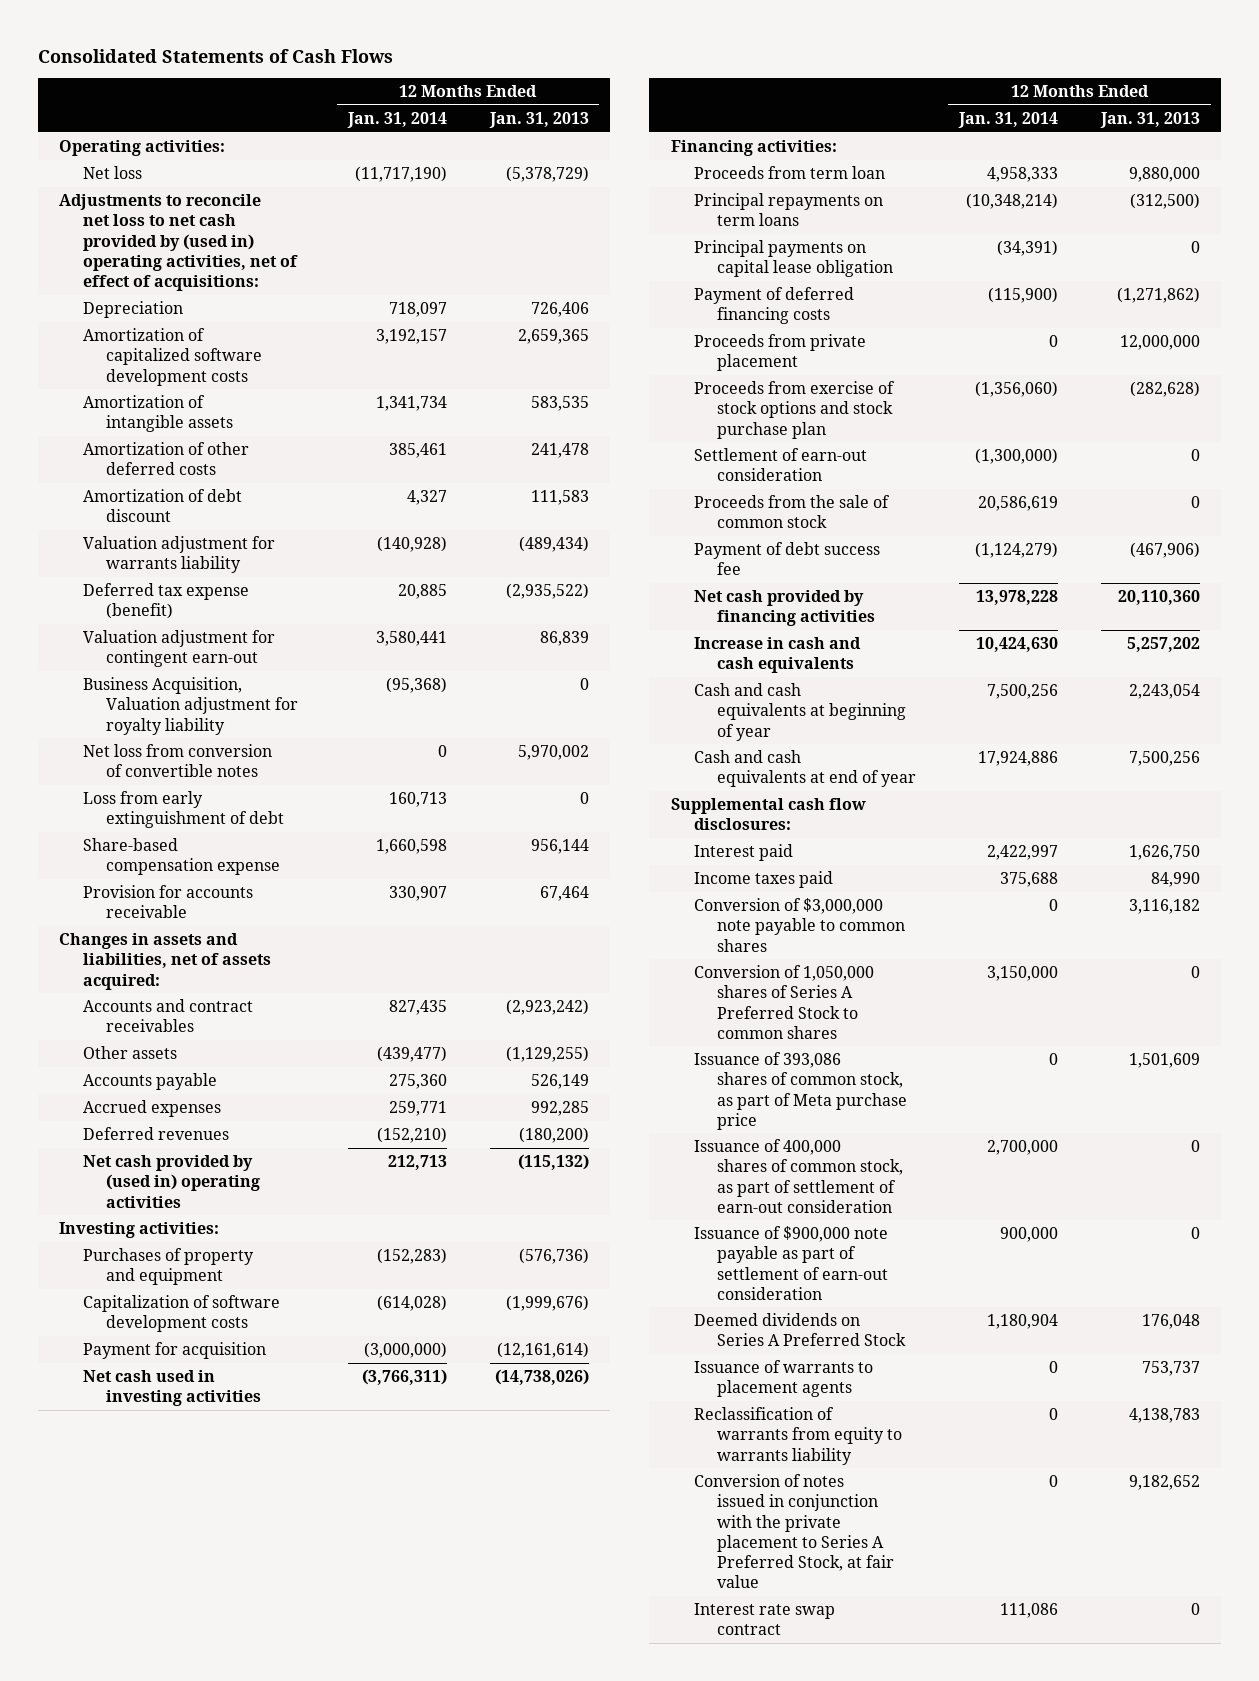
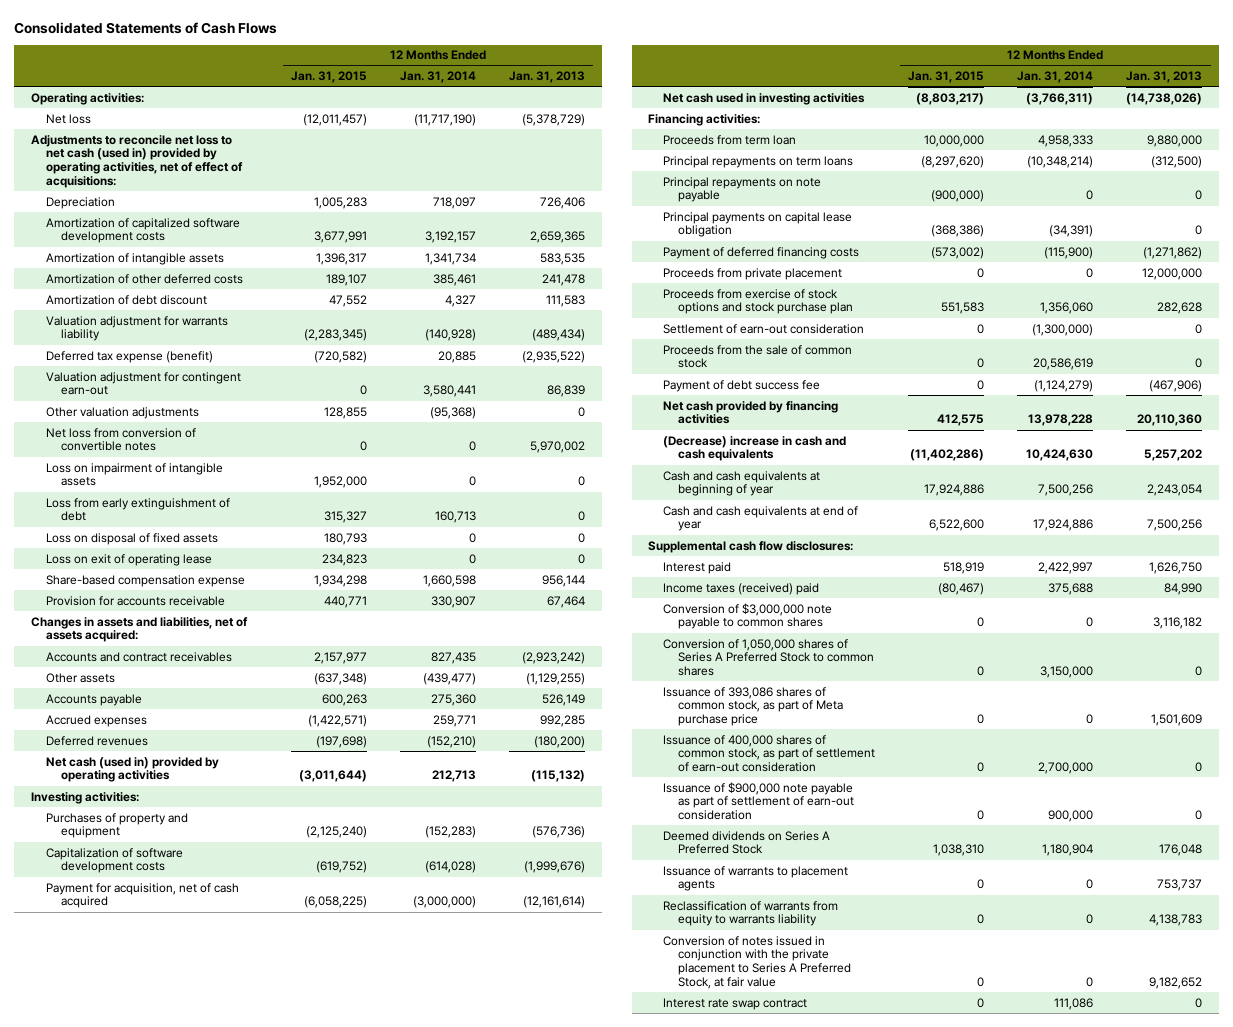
- | 12 Months Ended Jan. 31, 2014 | 12 Months Ended Jan. 31, 2013
+ | 12 Months Ended Jan. 31, 2015 | 12 Months Ended Jan. 31, 2014 | 12 Months Ended Jan. 31, 2013
- Adjustments to reconcile net loss to net cash provided by (used in) operating activities, net of effect of acquisitions:
+ Adjustments to reconcile net loss to net cash (used in) provided by operating activities, net of effect of acquisitions:
- Business Acquisition, Valuation adjustment for royalty liability | (95,368) | 0
+ Other valuation adjustments | 128,855 | (95,368) | 0
+ Loss on impairment of intangible assets | 1,952,000 | 0 | 0
+ Loss on disposal of fixed assets | 180,793 | 0 | 0
+ Loss on exit of operating lease | 234,823 | 0 | 0
- Net cash provided by (used in) operating activities | 212,713 | (115,132)
+ Net cash (used in) provided by operating activities | (3,011,644) | 212,713 | (115,132)
- Payment for acquisition | (3,000,000) | (12,161,614)
+ Payment for acquisition, net of cash acquired | (6,058,225) | (3,000,000) | (12,161,614)
+ Principal repayments on note payable | (900,000) | 0 | 0
- Proceeds from exercise of stock options and stock purchase plan | (1,356,060) | (282,628)
+ Proceeds from exercise of stock options and stock purchase plan | 551,583 | 1,356,060 | 282,628
- Increase in cash and cash equivalents | 10,424,630 | 5,257,202
+ (Decrease) increase in cash and cash equivalents | (11,402,286) | 10,424,630 | 5,257,202
- Income taxes paid | 375,688 | 84,990
+ Income taxes (received) paid | (80,467) | 375,688 | 84,990

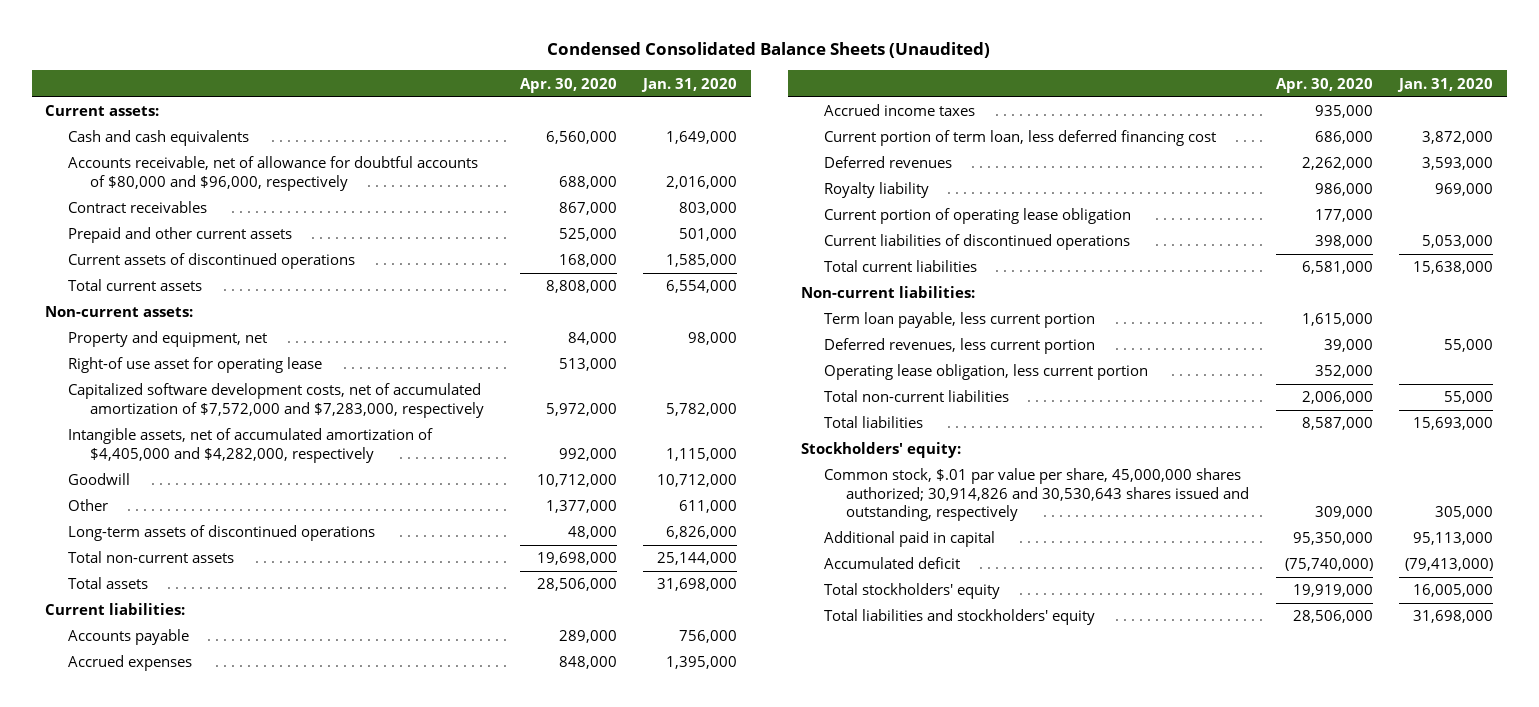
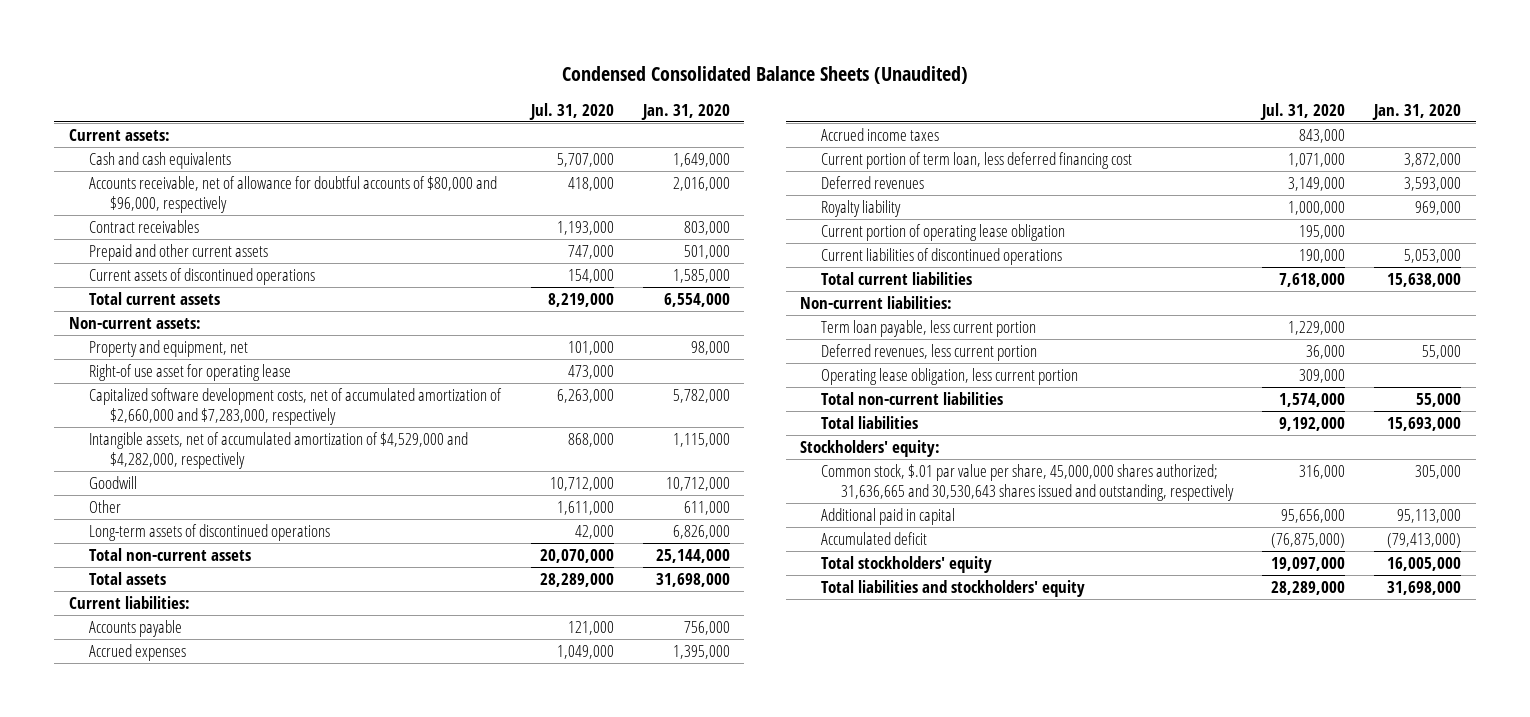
- | Apr. 30, 2020 | Jan. 31, 2020
+ | Jul. 31, 2020 | Jan. 31, 2020
- Capitalized software development costs, net of accumulated amortization of $7,572,000 and $7,283,000, respectively | 5,972,000 | 5,782,000
- Intangible assets, net of accumulated amortization of $4,405,000 and $4,282,000, respectively | 992,000 | 1,115,000
+ Capitalized software development costs, net of accumulated amortization of $2,660,000 and $7,283,000, respectively | 6,263,000 | 5,782,000
+ Intangible assets, net of accumulated amortization of $4,529,000 and $4,282,000, respectively | 868,000 | 1,115,000
- Common stock, $.01 par value per share, 45,000,000 shares authorized; 30,914,826 and 30,530,643 shares issued and outstanding, respectively | 309,000 | 305,000
+ Common stock, $.01 par value per share, 45,000,000 shares authorized; 31,636,665 and 30,530,643 shares issued and outstanding, respectively | 316,000 | 305,000

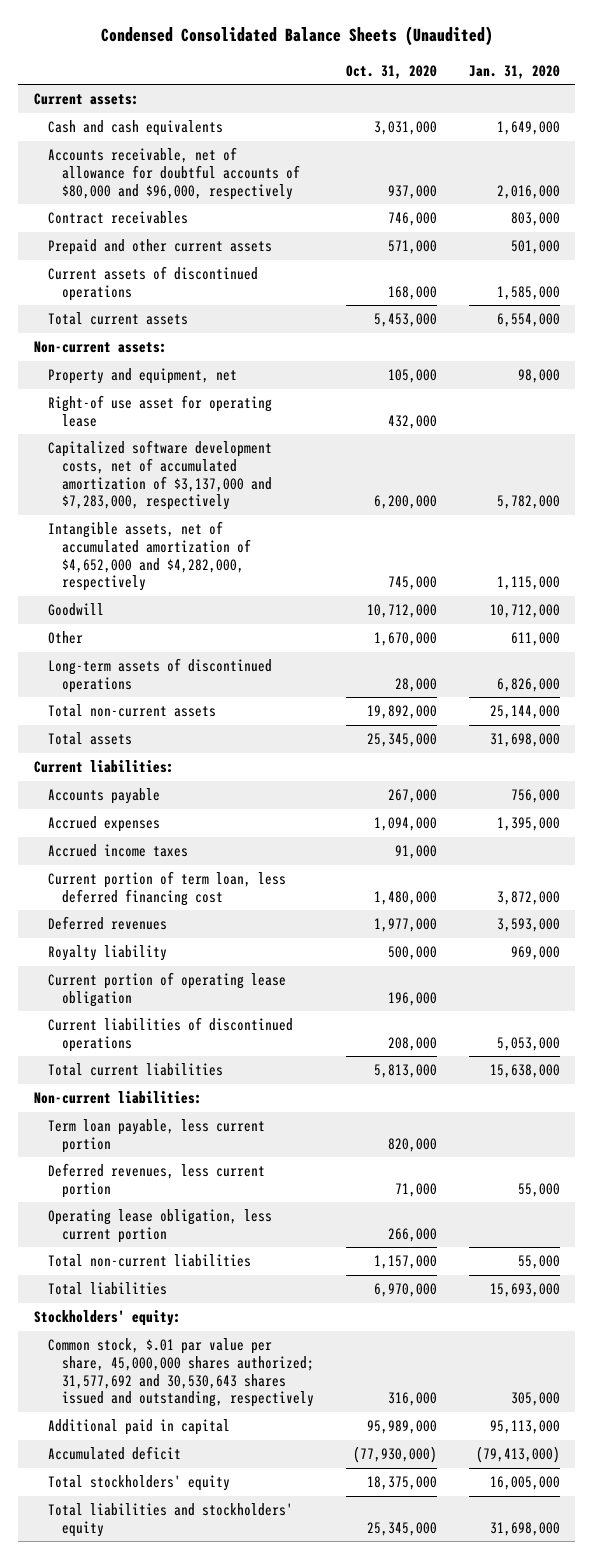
- | Jul. 31, 2020 | Jan. 31, 2020
+ | Oct. 31, 2020 | Jan. 31, 2020
- Capitalized software development costs, net of accumulated amortization of $2,660,000 and $7,283,000, respectively | 6,263,000 | 5,782,000
- Intangible assets, net of accumulated amortization of $4,529,000 and $4,282,000, respectively | 868,000 | 1,115,000
+ Capitalized software development costs, net of accumulated amortization of $3,137,000 and $7,283,000, respectively | 6,200,000 | 5,782,000
+ Intangible assets, net of accumulated amortization of $4,652,000 and $4,282,000, respectively | 745,000 | 1,115,000
- Common stock, $.01 par value per share, 45,000,000 shares authorized; 31,636,665 and 30,530,643 shares issued and outstanding, respectively | 316,000 | 305,000
+ Common stock, $.01 par value per share, 45,000,000 shares authorized; 31,577,692 and 30,530,643 shares issued and outstanding, respectively | 316,000 | 305,000

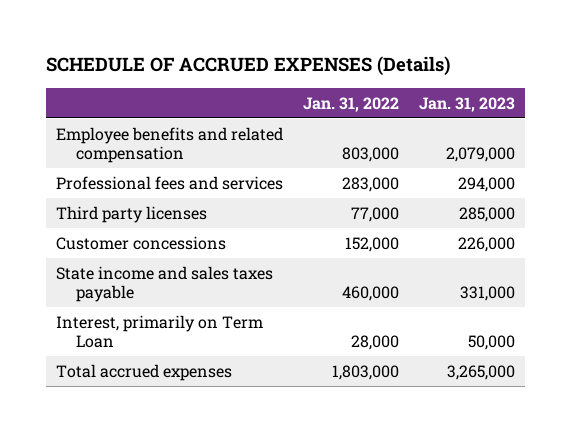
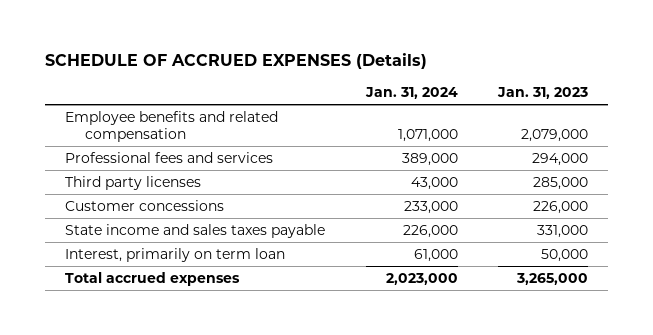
- | Jan. 31, 2022 | Jan. 31, 2023
+ | Jan. 31, 2024 | Jan. 31, 2023
- Interest, primarily on Term Loan | 28,000 | 50,000
+ Interest, primarily on term loan | 61,000 | 50,000

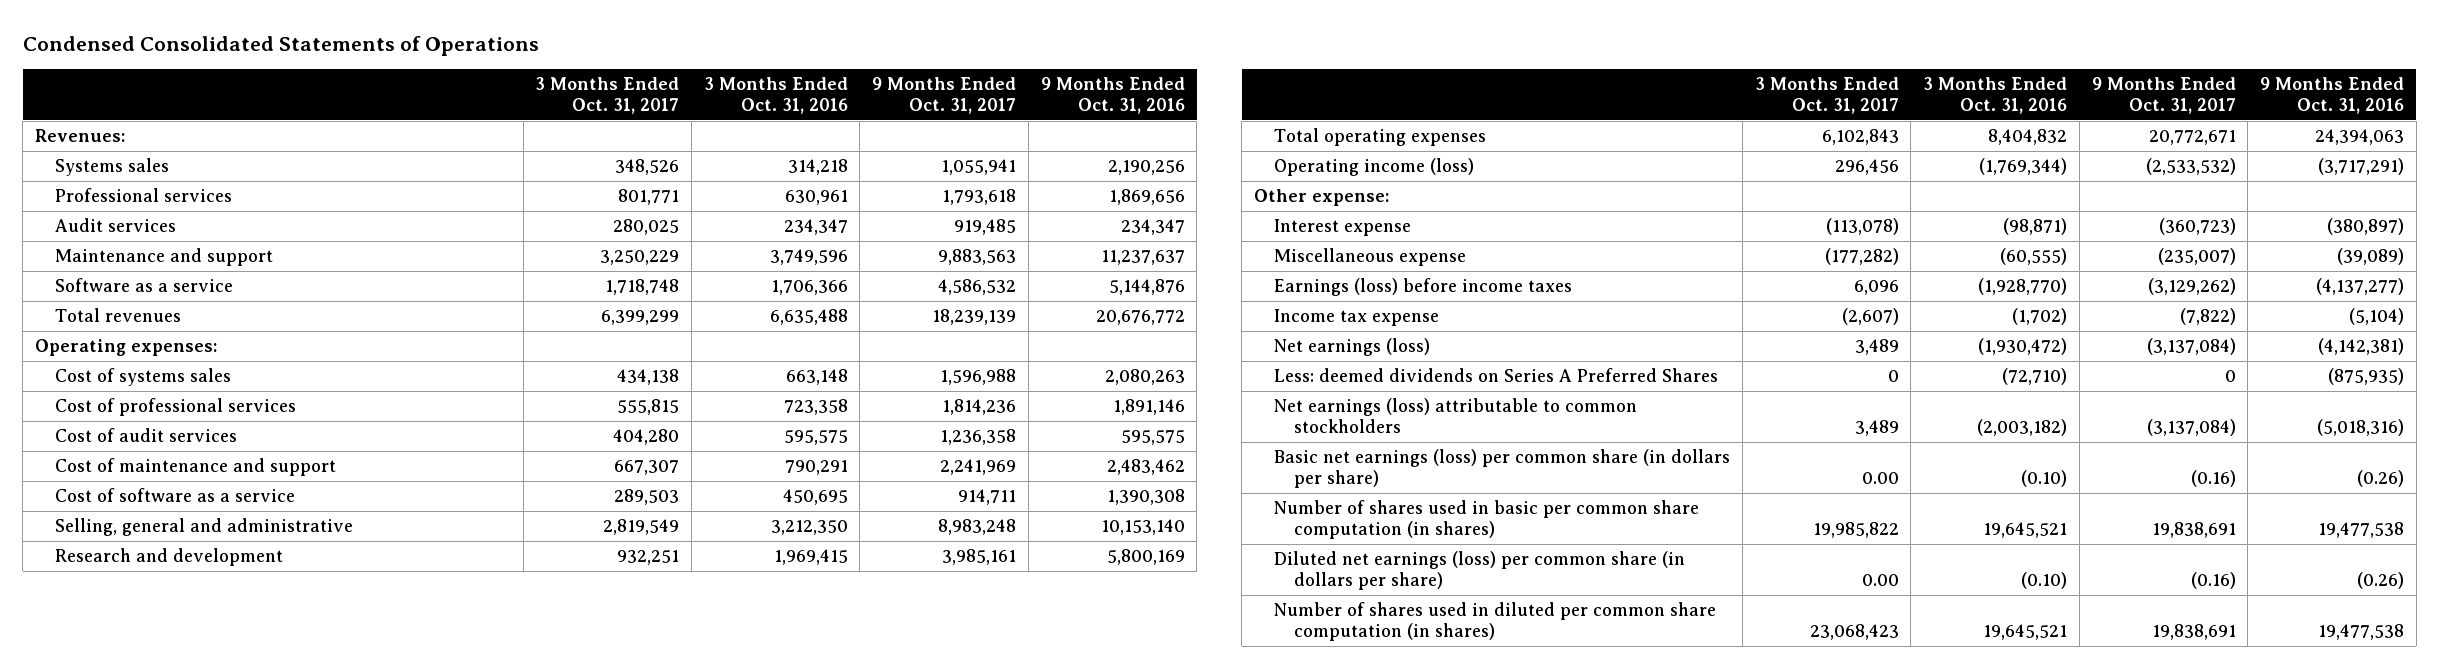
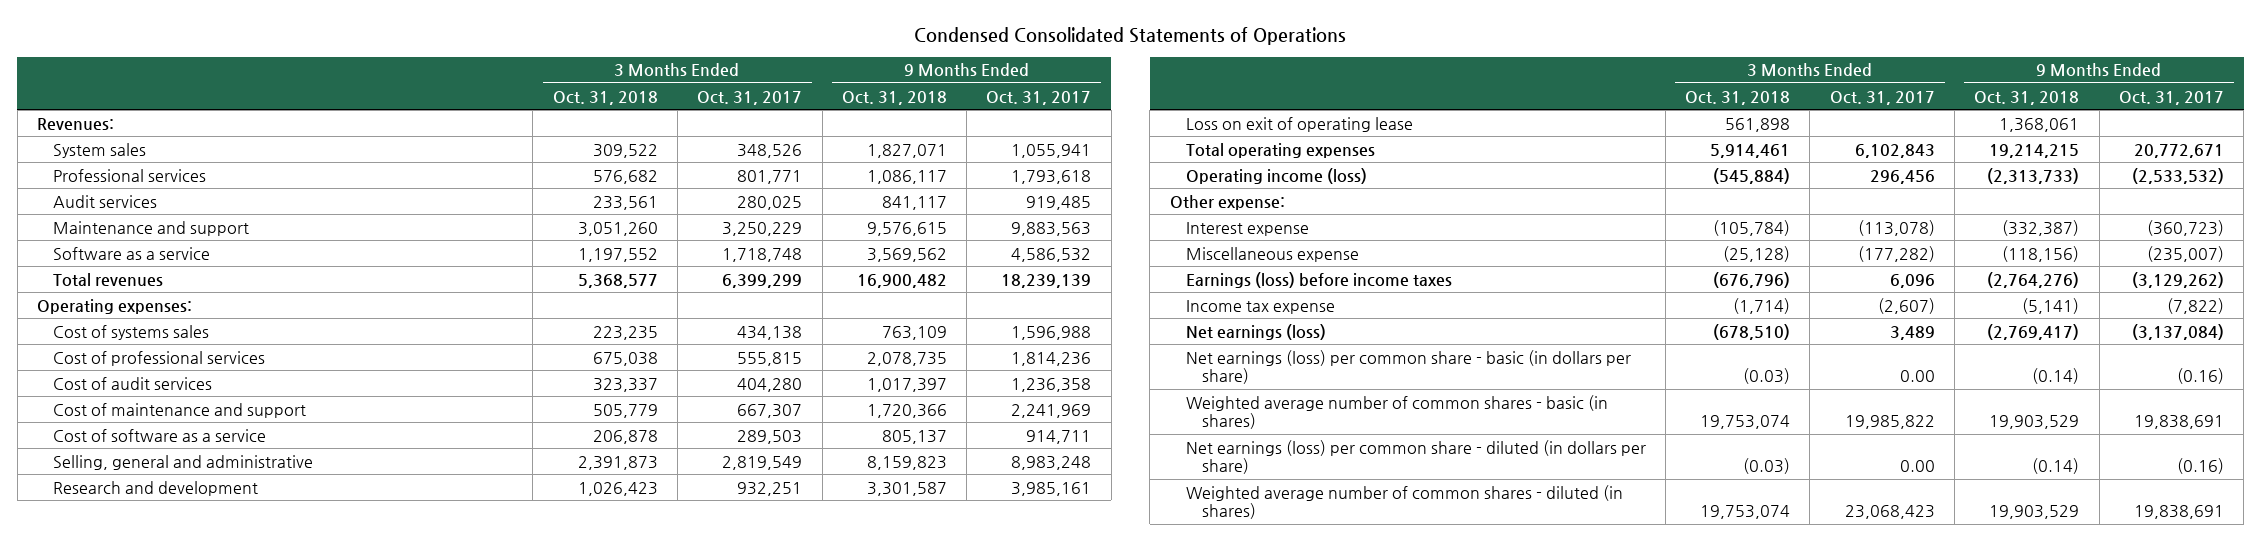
- | 3 Months Ended Oct. 31, 2017 | 3 Months Ended Oct. 31, 2016 | 9 Months Ended Oct. 31, 2017 | 9 Months Ended Oct. 31, 2016
+ | 3 Months Ended Oct. 31, 2018 | 3 Months Ended Oct. 31, 2017 | 9 Months Ended Oct. 31, 2018 | 9 Months Ended Oct. 31, 2017
- Systems sales | 348,526 | 314,218 | 1,055,941 | 2,190,256
+ System sales | 309,522 | 348,526 | 1,827,071 | 1,055,941
+ Loss on exit of operating lease | 561,898 | | 1,368,061 |
- Less: deemed dividends on Series A Preferred Shares | 0 | (72,710) | 0 | (875,935)
- Net earnings (loss) attributable to common stockholders | 3,489 | (2,003,182) | (3,137,084) | (5,018,316)
- Basic net earnings (loss) per common share (in dollars per share) | 0.00 | (0.10) | (0.16) | (0.26)
- Number of shares used in basic per common share computation (in shares) | 19,985,822 | 19,645,521 | 19,838,691 | 19,477,538
- Diluted net earnings (loss) per common share (in dollars per share) | 0.00 | (0.10) | (0.16) | (0.26)
- Number of shares used in diluted per common share computation (in shares) | 23,068,423 | 19,645,521 | 19,838,691 | 19,477,538
+ Net earnings (loss) per common share - basic (in dollars per share) | (0.03) | 0.00 | (0.14) | (0.16)
+ Weighted average number of common shares - basic (in shares) | 19,753,074 | 19,985,822 | 19,903,529 | 19,838,691
+ Net earnings (loss) per common share - diluted (in dollars per share) | (0.03) | 0.00 | (0.14) | (0.16)
+ Weighted average number of common shares - diluted (in shares) | 19,753,074 | 23,068,423 | 19,903,529 | 19,838,691

